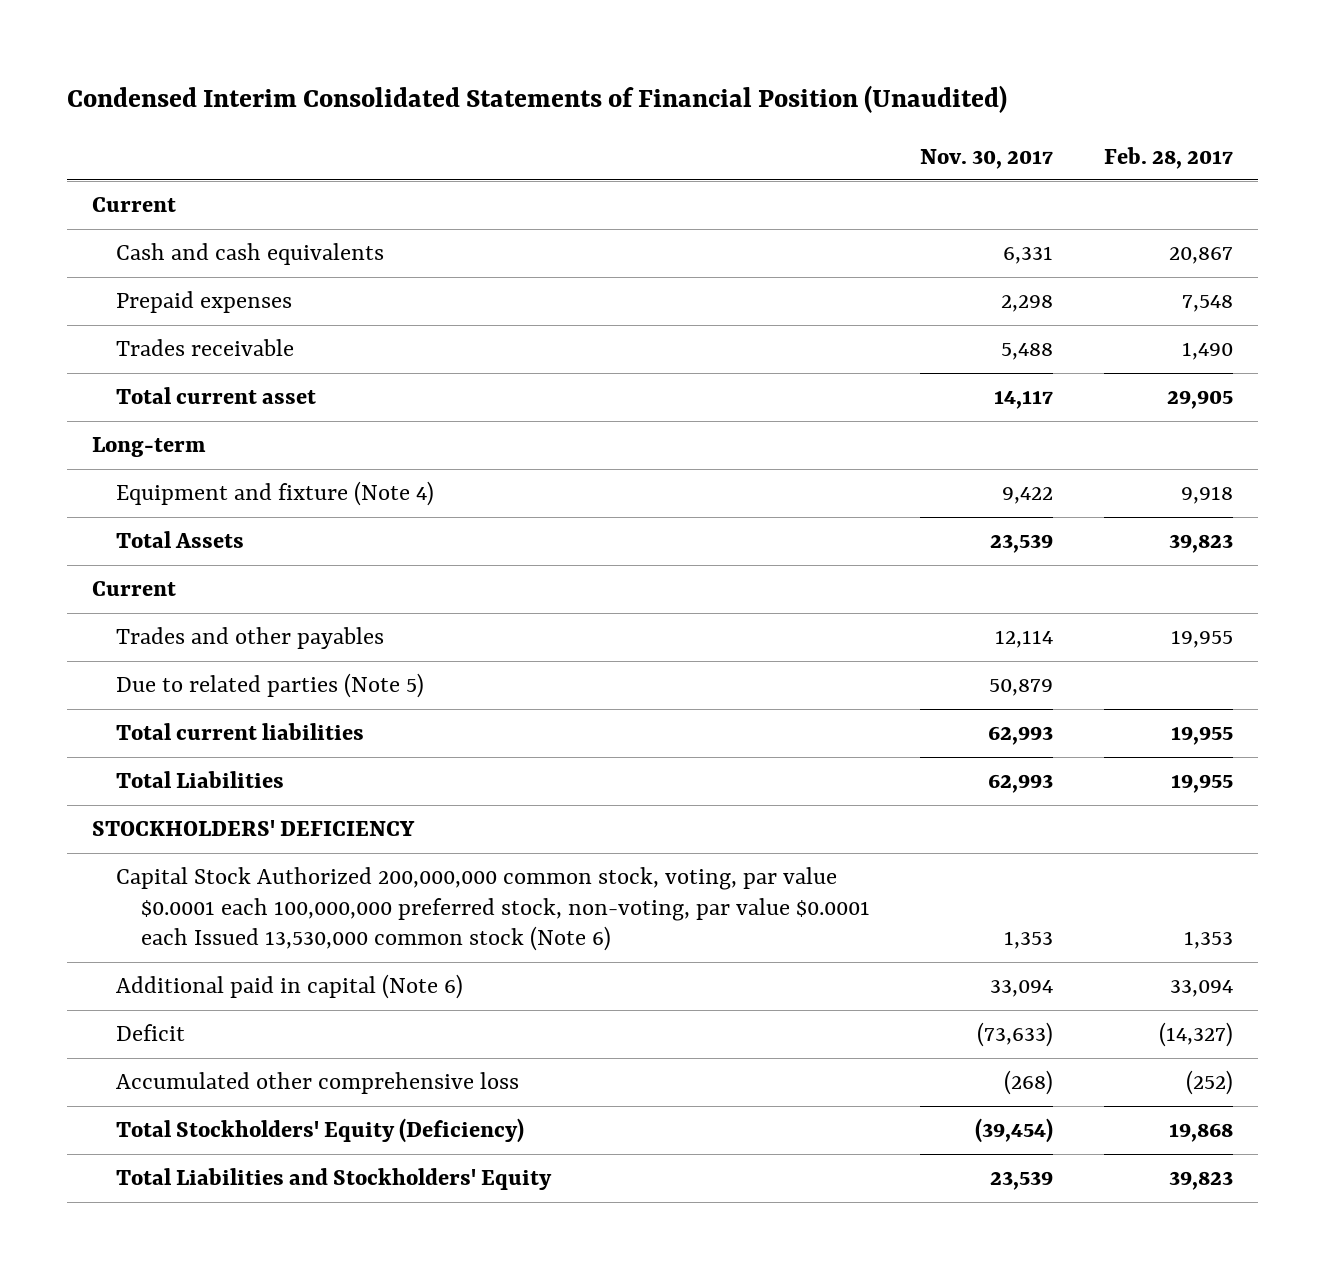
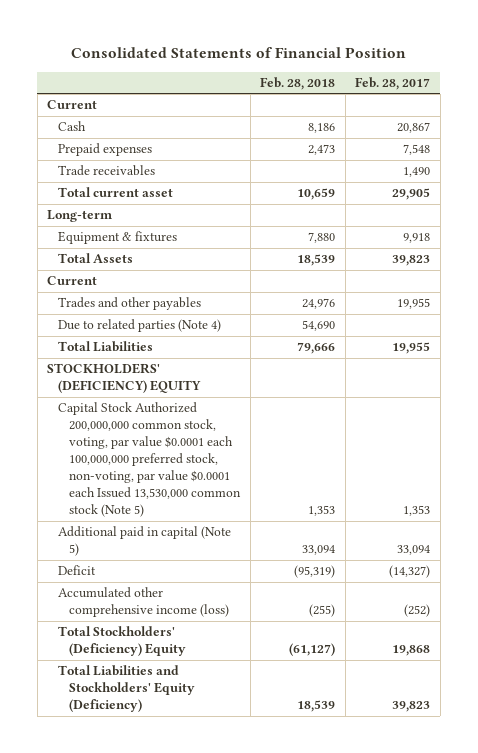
- Condensed Interim Consolidated Statements of Financial Position (Unaudited)
+ Consolidated Statements of Financial Position
- | Nov. 30, 2017 | Feb. 28, 2017
+ | Feb. 28, 2018 | Feb. 28, 2017
- Cash and cash equivalents | 6,331 | 20,867
+ Cash | 8,186 | 20,867
- Trades receivable | 5,488 | 1,490
+ Trade receivables | | 1,490
- Equipment and fixture (Note 4) | 9,422 | 9,918
+ Equipment & fixtures | 7,880 | 9,918
- Due to related parties (Note 5) | 50,879 |
- Total current liabilities | 62,993 | 19,955
+ Due to related parties (Note 4) | 54,690 |
- STOCKHOLDERS' DEFICIENCY
- Capital Stock Authorized 200,000,000 common stock, voting, par value $0.0001 each 100,000,000 preferred stock, non-voting, par value $0.0001 each Issued 13,530,000 common stock (Note 6) | 1,353 | 1,353
- Additional paid in capital (Note 6) | 33,094 | 33,094
+ STOCKHOLDERS' (DEFICIENCY) EQUITY
+ Capital Stock Authorized 200,000,000 common stock, voting, par value $0.0001 each 100,000,000 preferred stock, non-voting, par value $0.0001 each Issued 13,530,000 common stock (Note 5) | 1,353 | 1,353
+ Additional paid in capital (Note 5) | 33,094 | 33,094
- Accumulated other comprehensive loss | (268) | (252)
- Total Stockholders' Equity (Deficiency) | (39,454) | 19,868
- Total Liabilities and Stockholders' Equity | 23,539 | 39,823
+ Accumulated other comprehensive income (loss) | (255) | (252)
+ Total Stockholders' (Deficiency) Equity | (61,127) | 19,868
+ Total Liabilities and Stockholders' Equity (Deficiency) | 18,539 | 39,823

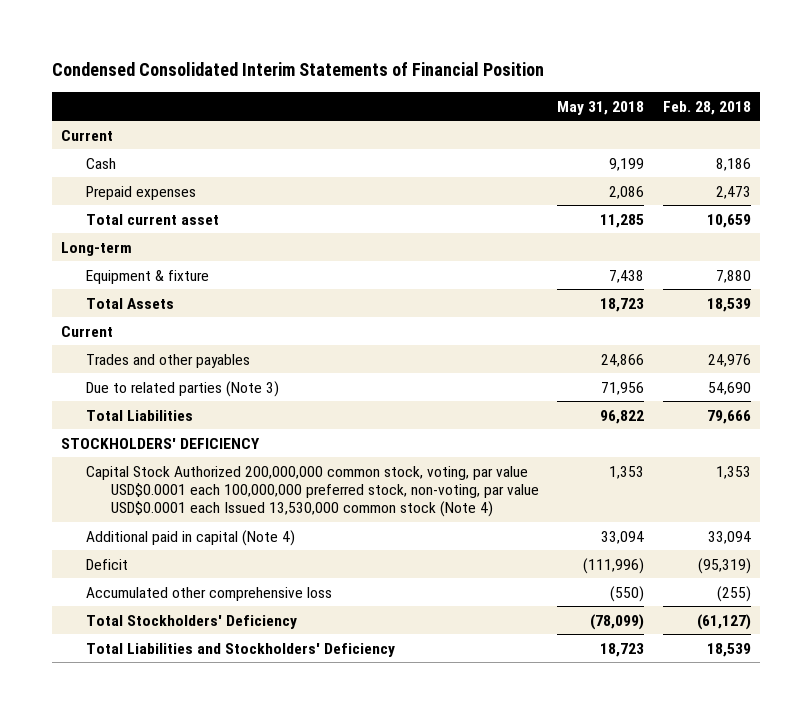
- Consolidated Statements of Financial Position
+ Condensed Consolidated Interim Statements of Financial Position
- | Feb. 28, 2018 | Feb. 28, 2017
+ | May 31, 2018 | Feb. 28, 2018
- Trade receivables | | 1,490
- Equipment & fixtures | 7,880 | 9,918
+ Equipment & fixture | 7,438 | 7,880
- Due to related parties (Note 4) | 54,690 |
+ Due to related parties (Note 3) | 71,956 | 54,690
- STOCKHOLDERS' (DEFICIENCY) EQUITY
- Capital Stock Authorized 200,000,000 common stock, voting, par value $0.0001 each 100,000,000 preferred stock, non-voting, par value $0.0001 each Issued 13,530,000 common stock (Note 5) | 1,353 | 1,353
- Additional paid in capital (Note 5) | 33,094 | 33,094
+ STOCKHOLDERS' DEFICIENCY
+ Capital Stock Authorized 200,000,000 common stock, voting, par value USD$0.0001 each 100,000,000 preferred stock, non-voting, par value USD$0.0001 each Issued 13,530,000 common stock (Note 4) | 1,353 | 1,353
+ Additional paid in capital (Note 4) | 33,094 | 33,094
- Accumulated other comprehensive income (loss) | (255) | (252)
- Total Stockholders' (Deficiency) Equity | (61,127) | 19,868
- Total Liabilities and Stockholders' Equity (Deficiency) | 18,539 | 39,823
+ Accumulated other comprehensive loss | (550) | (255)
+ Total Stockholders' Deficiency | (78,099) | (61,127)
+ Total Liabilities and Stockholders' Deficiency | 18,723 | 18,539

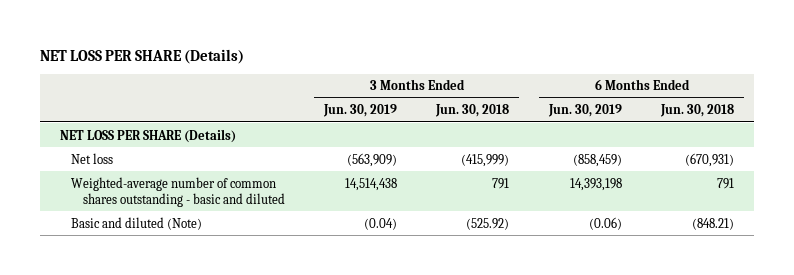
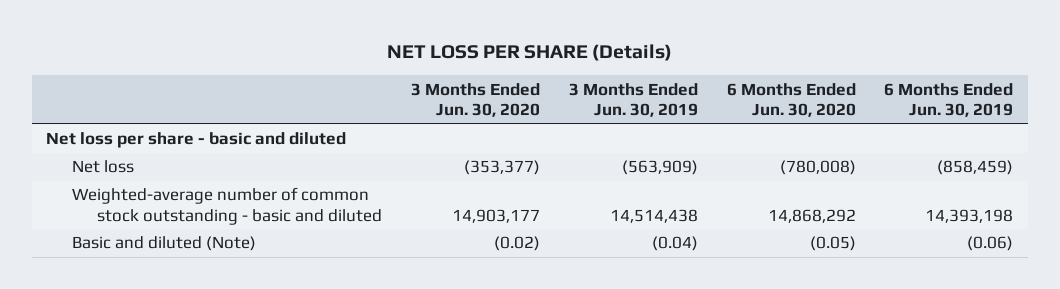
- | 3 Months Ended Jun. 30, 2019 | 3 Months Ended Jun. 30, 2018 | 6 Months Ended Jun. 30, 2019 | 6 Months Ended Jun. 30, 2018
+ | 3 Months Ended Jun. 30, 2020 | 3 Months Ended Jun. 30, 2019 | 6 Months Ended Jun. 30, 2020 | 6 Months Ended Jun. 30, 2019
- NET LOSS PER SHARE (Details)
+ Net loss per share - basic and diluted
- Weighted-average number of common shares outstanding - basic and diluted | 14,514,438 | 791 | 14,393,198 | 791
+ Weighted-average number of common stock outstanding - basic and diluted | 14,903,177 | 14,514,438 | 14,868,292 | 14,393,198

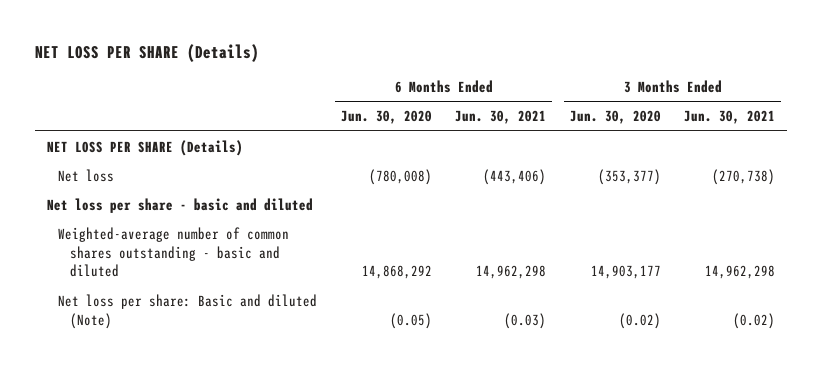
- | 3 Months Ended Jun. 30, 2020 | 3 Months Ended Jun. 30, 2019 | 6 Months Ended Jun. 30, 2020 | 6 Months Ended Jun. 30, 2019
+ | 6 Months Ended Jun. 30, 2020 | 6 Months Ended Jun. 30, 2021 | 3 Months Ended Jun. 30, 2020 | 3 Months Ended Jun. 30, 2021
+ NET LOSS PER SHARE (Details)
- Weighted-average number of common stock outstanding - basic and diluted | 14,903,177 | 14,514,438 | 14,868,292 | 14,393,198
- Basic and diluted (Note) | (0.02) | (0.04) | (0.05) | (0.06)
moved down: Net loss per share - basic and diluted
+ Weighted-average number of common shares outstanding - basic and diluted | 14,868,292 | 14,962,298 | 14,903,177 | 14,962,298
+ Net loss per share: Basic and diluted (Note) | (0.05) | (0.03) | (0.02) | (0.02)

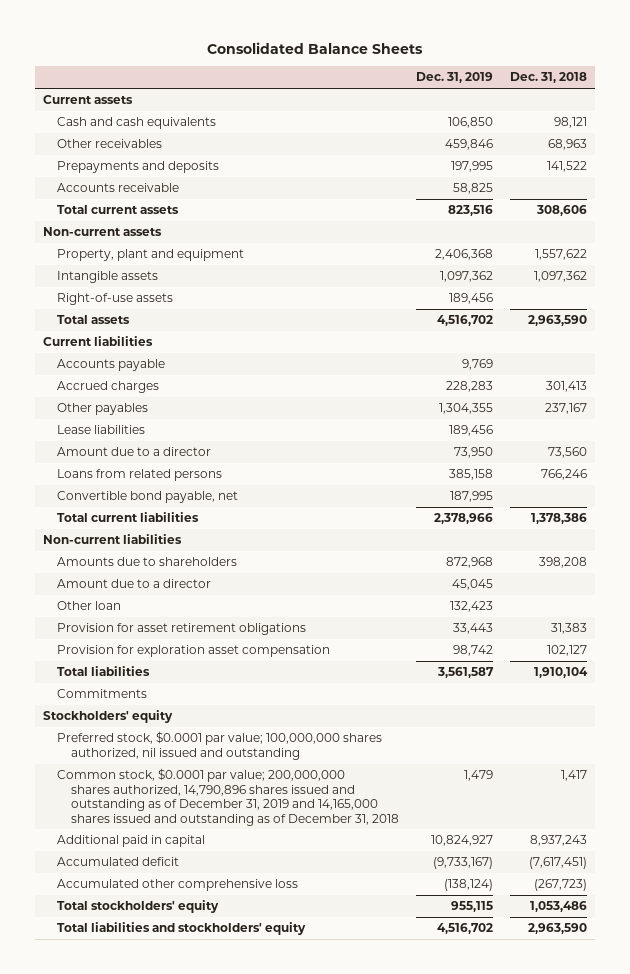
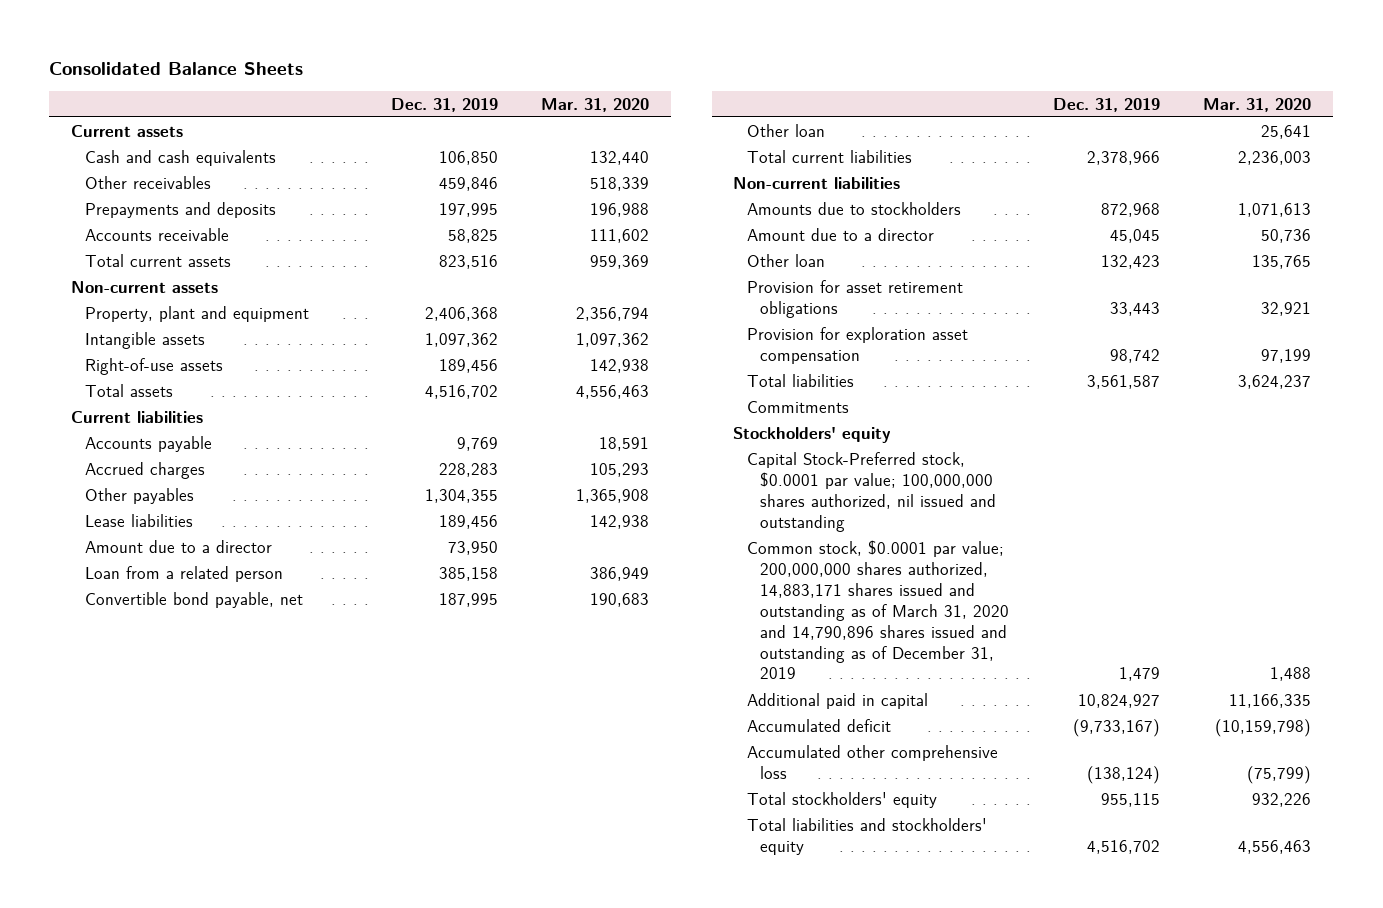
- | Dec. 31, 2019 | Dec. 31, 2018
+ | Dec. 31, 2019 | Mar. 31, 2020
- Loans from related persons | 385,158 | 766,246
+ Loan from a related person | 385,158 | 386,949
+ Other loan | | 25,641
- Amounts due to shareholders | 872,968 | 398,208
+ Amounts due to stockholders | 872,968 | 1,071,613
- Preferred stock, $0.0001 par value; 100,000,000 shares authorized, nil issued and outstanding
- Common stock, $0.0001 par value; 200,000,000 shares authorized, 14,790,896 shares issued and outstanding as of December 31, 2019 and 14,165,000 shares issued and outstanding as of December 31, 2018 | 1,479 | 1,417
+ Capital Stock-Preferred stock, $0.0001 par value; 100,000,000 shares authorized, nil issued and outstanding
+ Common stock, $0.0001 par value; 200,000,000 shares authorized, 14,883,171 shares issued and outstanding as of March 31, 2020 and 14,790,896 shares issued and outstanding as of December 31, 2019 | 1,479 | 1,488

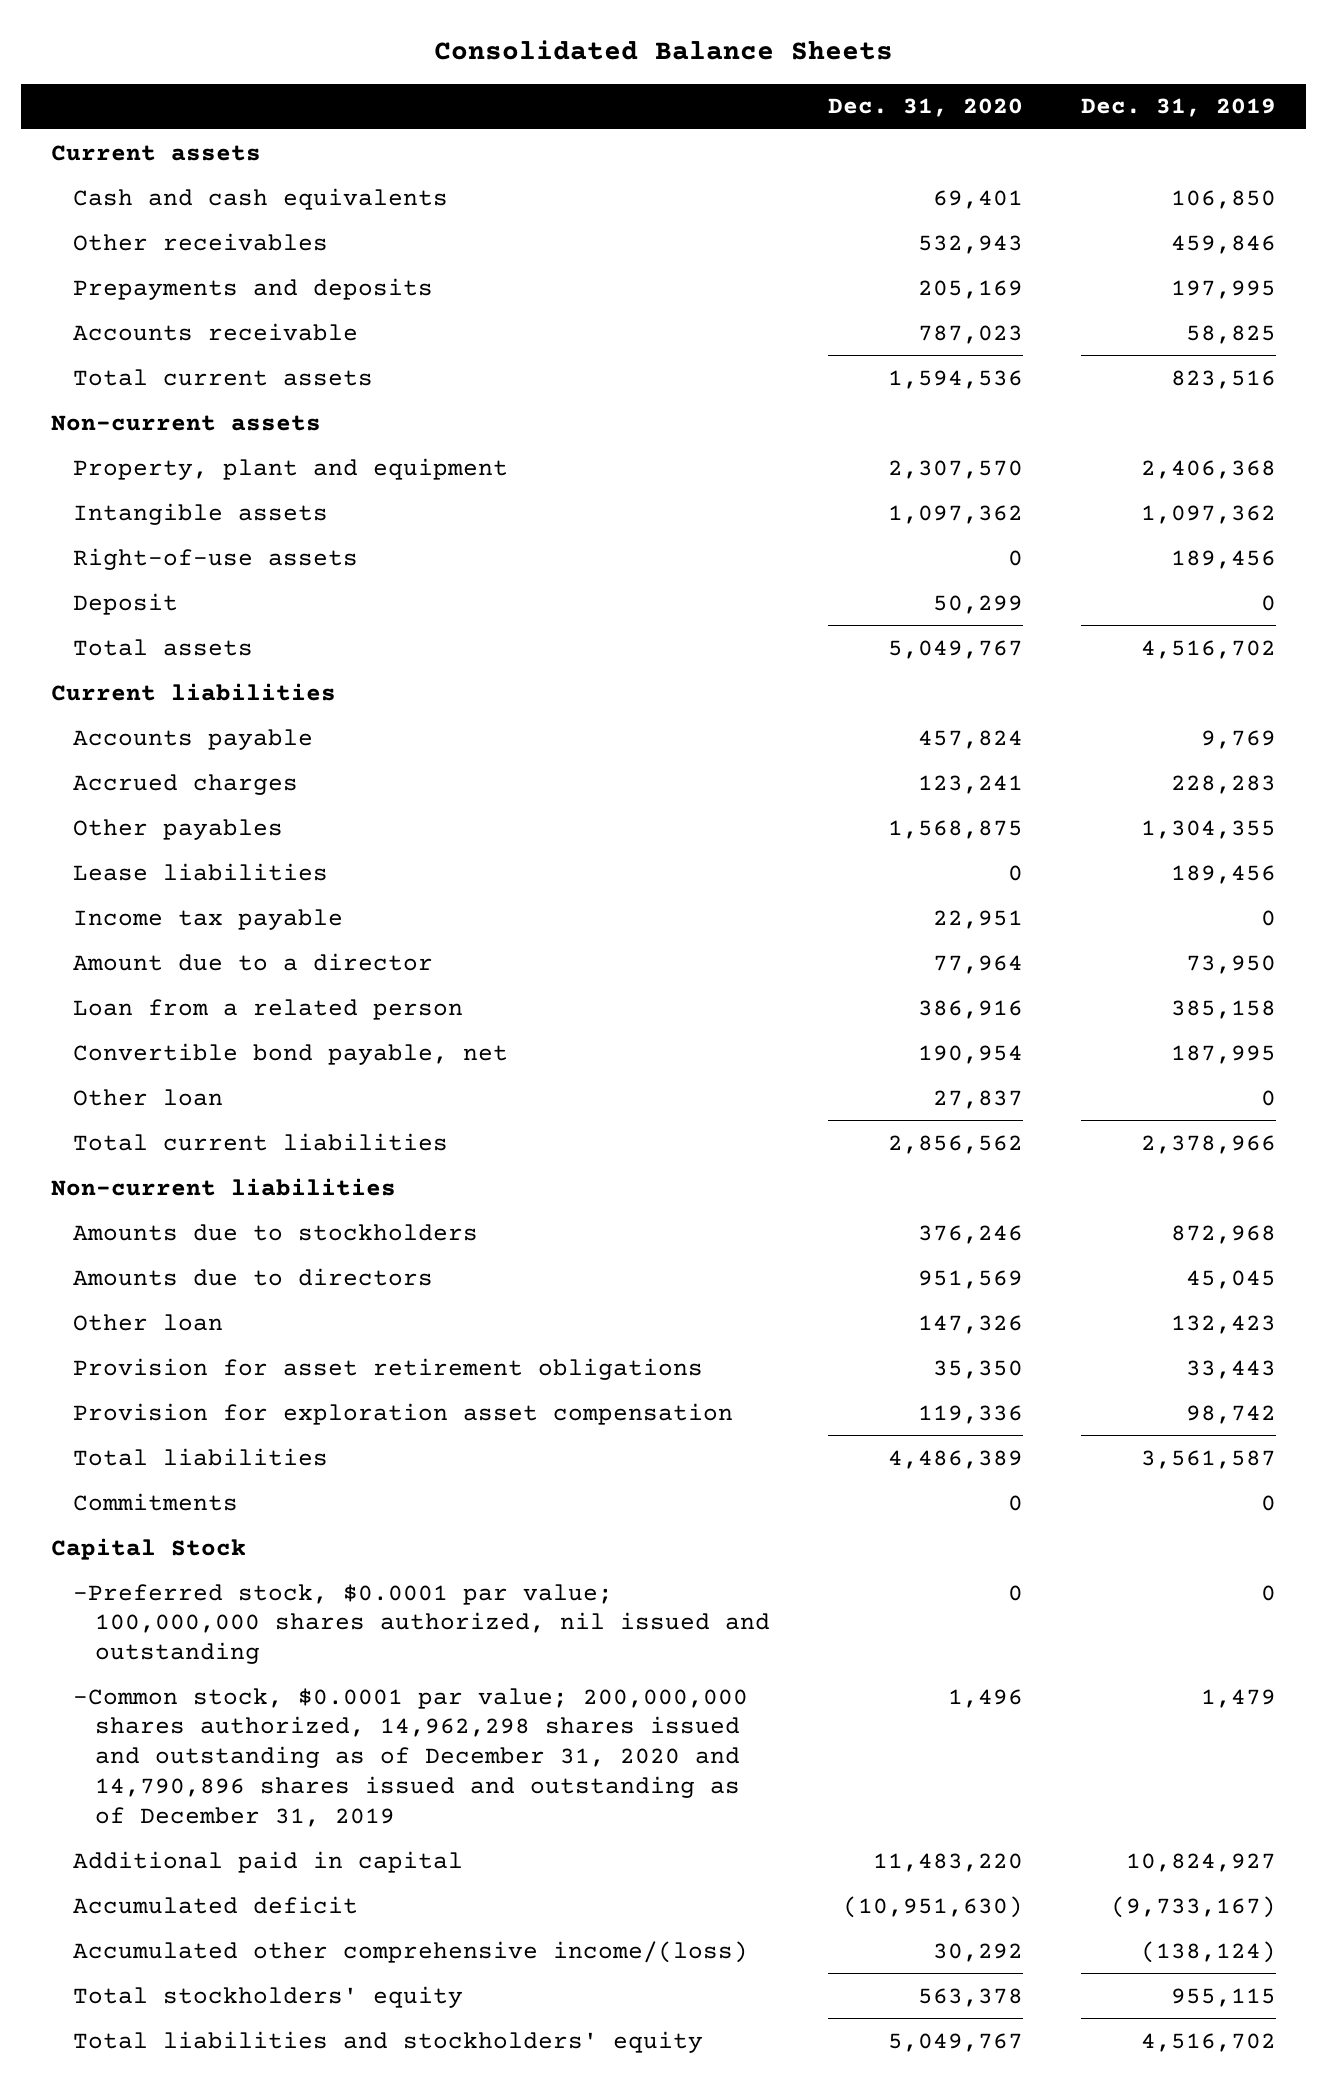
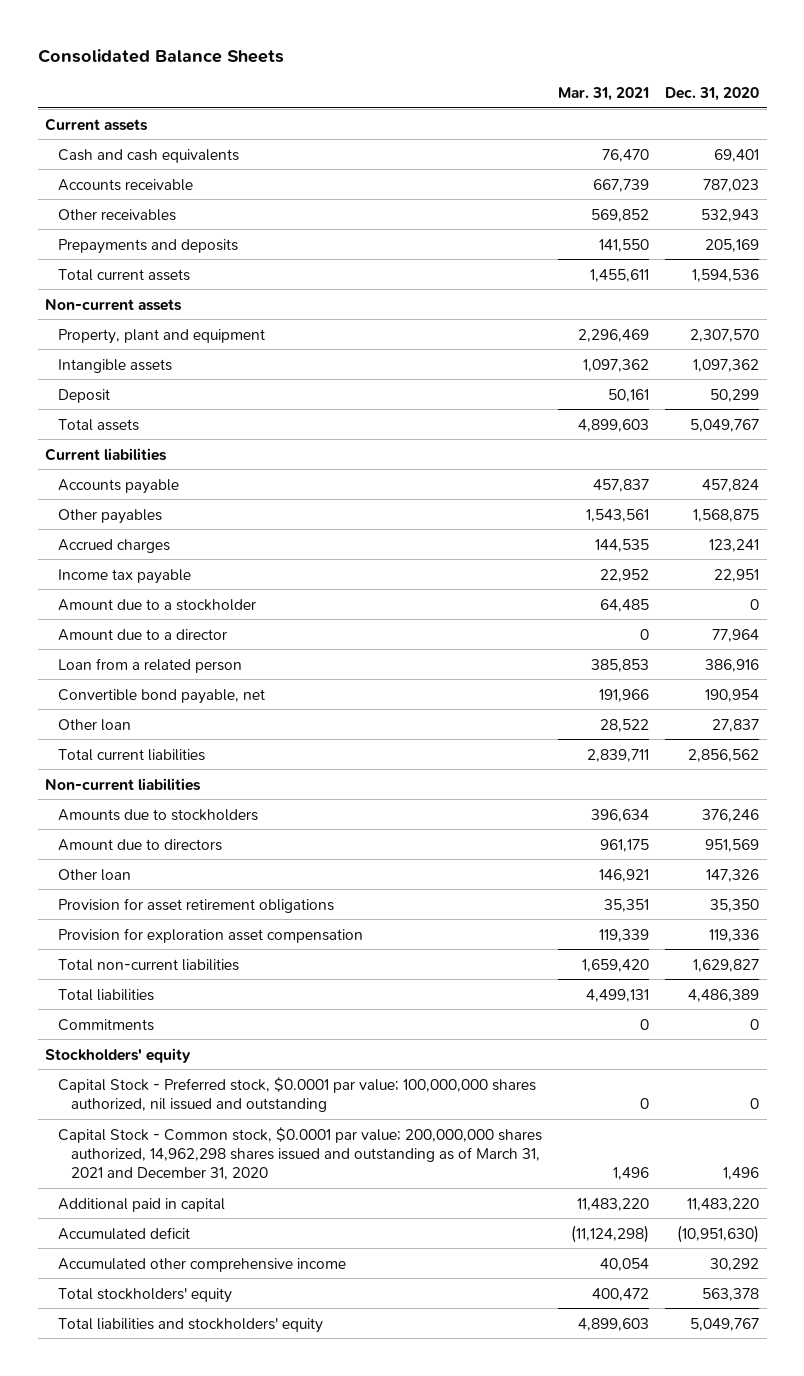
- | Dec. 31, 2020 | Dec. 31, 2019
+ | Mar. 31, 2021 | Dec. 31, 2020
moved up: Accounts receivable | 667,739 | 787,023
- Right-of-use assets | 0 | 189,456
- Lease liabilities | 0 | 189,456
moved down: Accrued charges | 144,535 | 123,241
+ Amount due to a stockholder | 64,485 | 0
- Amounts due to directors | 951,569 | 45,045
+ Amount due to directors | 961,175 | 951,569
+ Total non-current liabilities | 1,659,420 | 1,629,827
- Capital Stock
- -Preferred stock, $0.0001 par value; 100,000,000 shares authorized, nil issued and outstanding | 0 | 0
- -Common stock, $0.0001 par value; 200,000,000 shares authorized, 14,962,298 shares issued and outstanding as of December 31, 2020 and 14,790,896 shares issued and outstanding as of December 31, 2019 | 1,496 | 1,479
+ Stockholders' equity
+ Capital Stock - Preferred stock, $0.0001 par value; 100,000,000 shares authorized, nil issued and outstanding | 0 | 0
+ Capital Stock - Common stock, $0.0001 par value; 200,000,000 shares authorized, 14,962,298 shares issued and outstanding as of March 31, 2021 and December 31, 2020 | 1,496 | 1,496
- Accumulated other comprehensive income/(loss) | 30,292 | (138,124)
+ Accumulated other comprehensive income | 40,054 | 30,292

